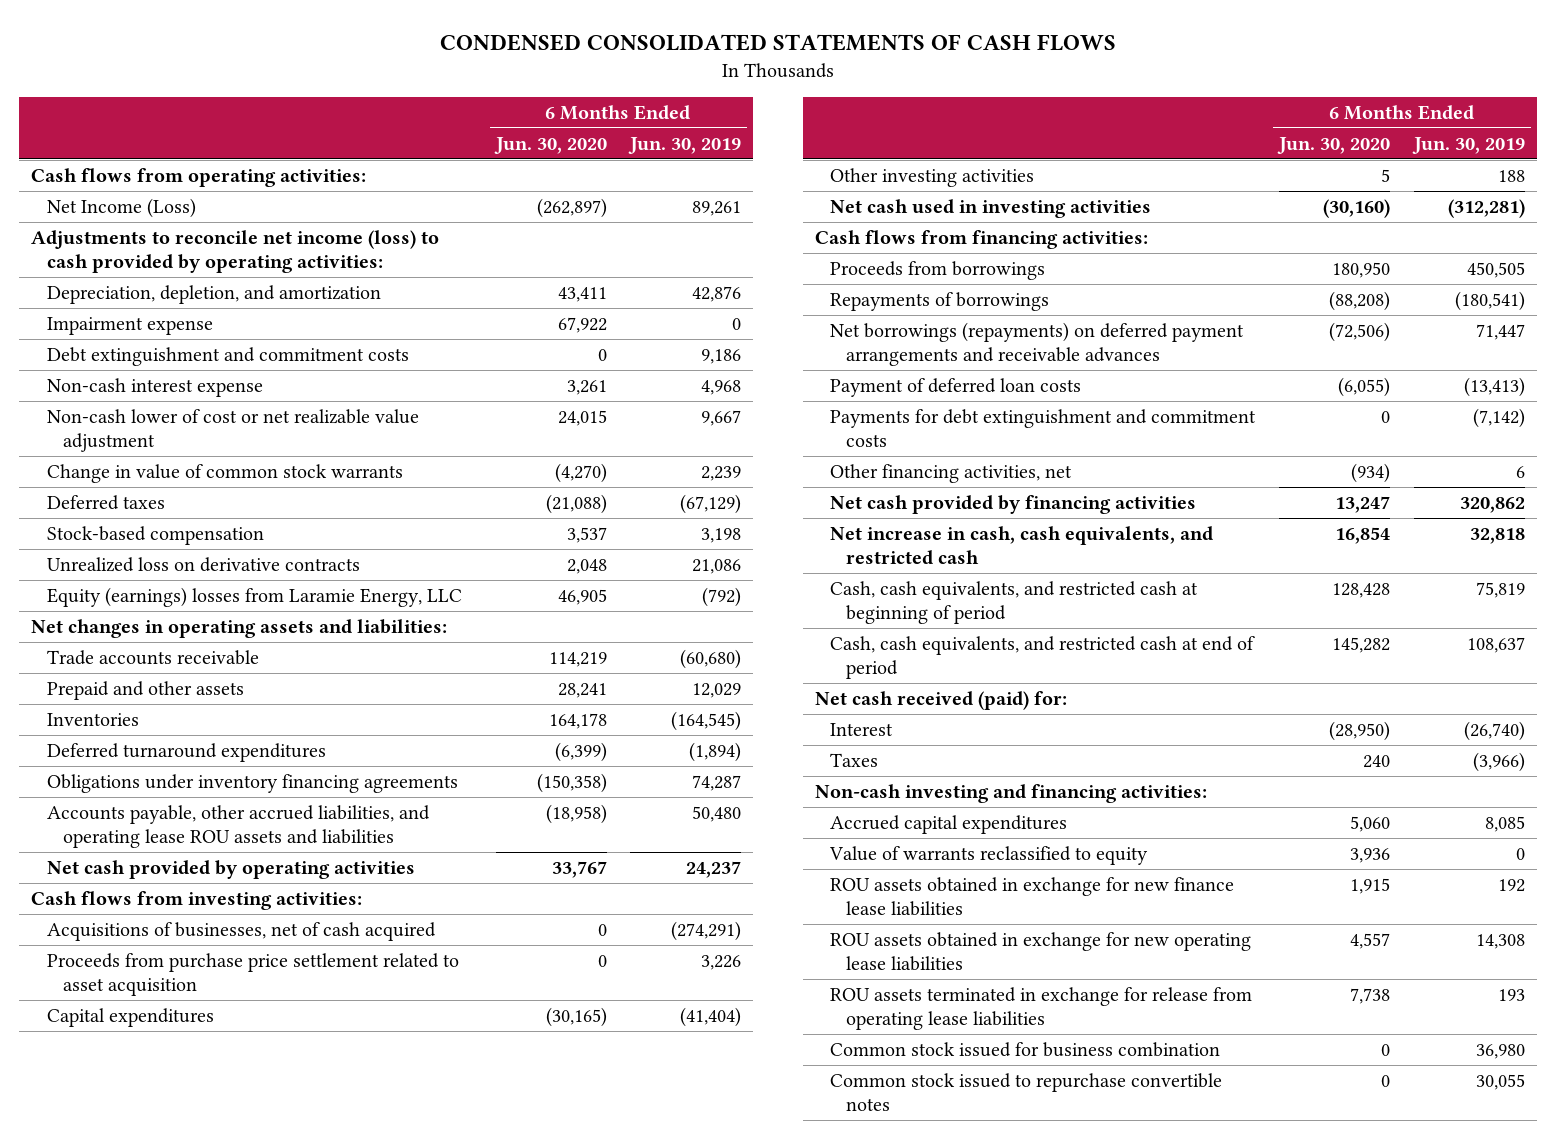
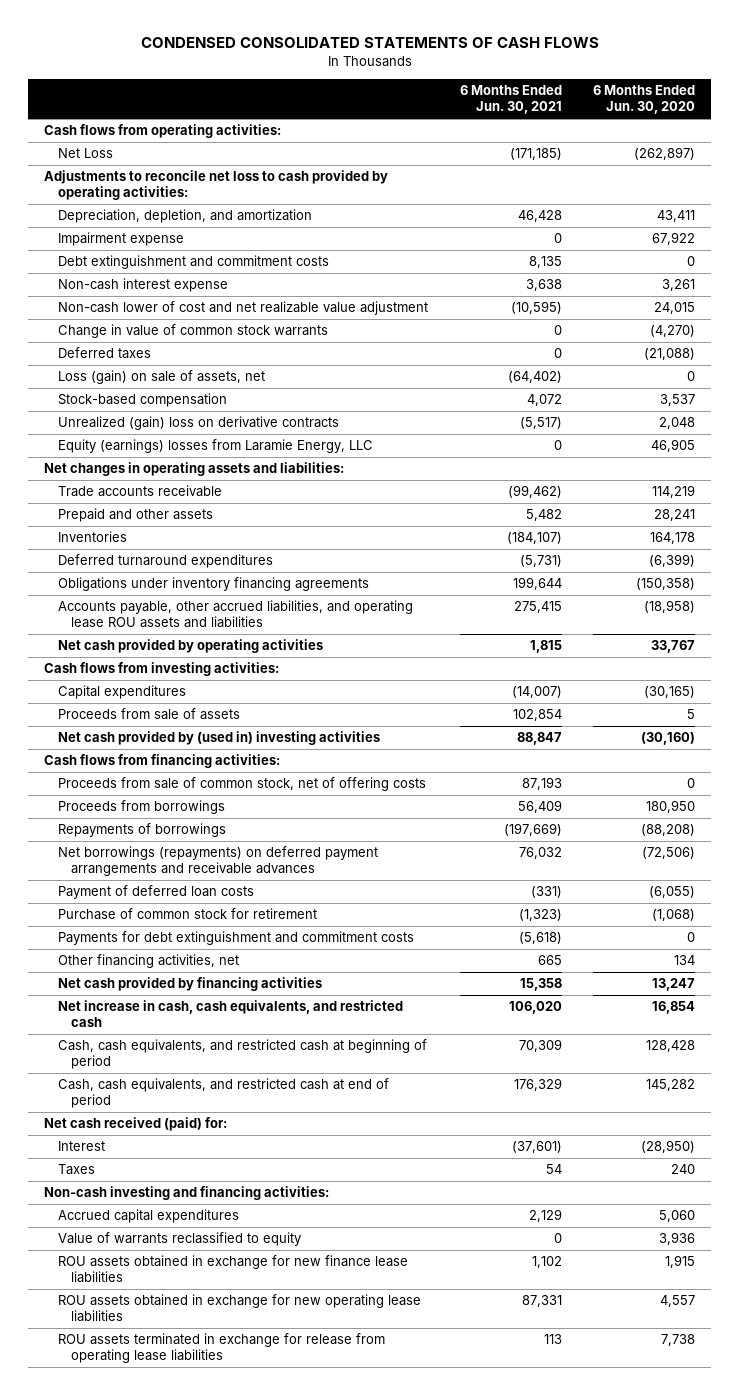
- | 6 Months Ended Jun. 30, 2020 | 6 Months Ended Jun. 30, 2019
+ | 6 Months Ended Jun. 30, 2021 | 6 Months Ended Jun. 30, 2020
- Net Income (Loss) | (262,897) | 89,261
- Adjustments to reconcile net income (loss) to cash provided by operating activities:
+ Net Loss | (171,185) | (262,897)
+ Adjustments to reconcile net loss to cash provided by operating activities:
- Non-cash lower of cost or net realizable value adjustment | 24,015 | 9,667
+ Non-cash lower of cost and net realizable value adjustment | (10,595) | 24,015
+ Loss (gain) on sale of assets, net | (64,402) | 0
- Unrealized loss on derivative contracts | 2,048 | 21,086
+ Unrealized (gain) loss on derivative contracts | (5,517) | 2,048
- Acquisitions of businesses, net of cash acquired | 0 | (274,291)
- Proceeds from purchase price settlement related to asset acquisition | 0 | 3,226
- Other investing activities | 5 | 188
- Net cash used in investing activities | (30,160) | (312,281)
+ Proceeds from sale of assets | 102,854 | 5
+ Net cash provided by (used in) investing activities | 88,847 | (30,160)
+ Proceeds from sale of common stock, net of offering costs | 87,193 | 0
+ Purchase of common stock for retirement | (1,323) | (1,068)
- Other financing activities, net | (934) | 6
+ Other financing activities, net | 665 | 134
- Common stock issued for business combination | 0 | 36,980
- Common stock issued to repurchase convertible notes | 0 | 30,055

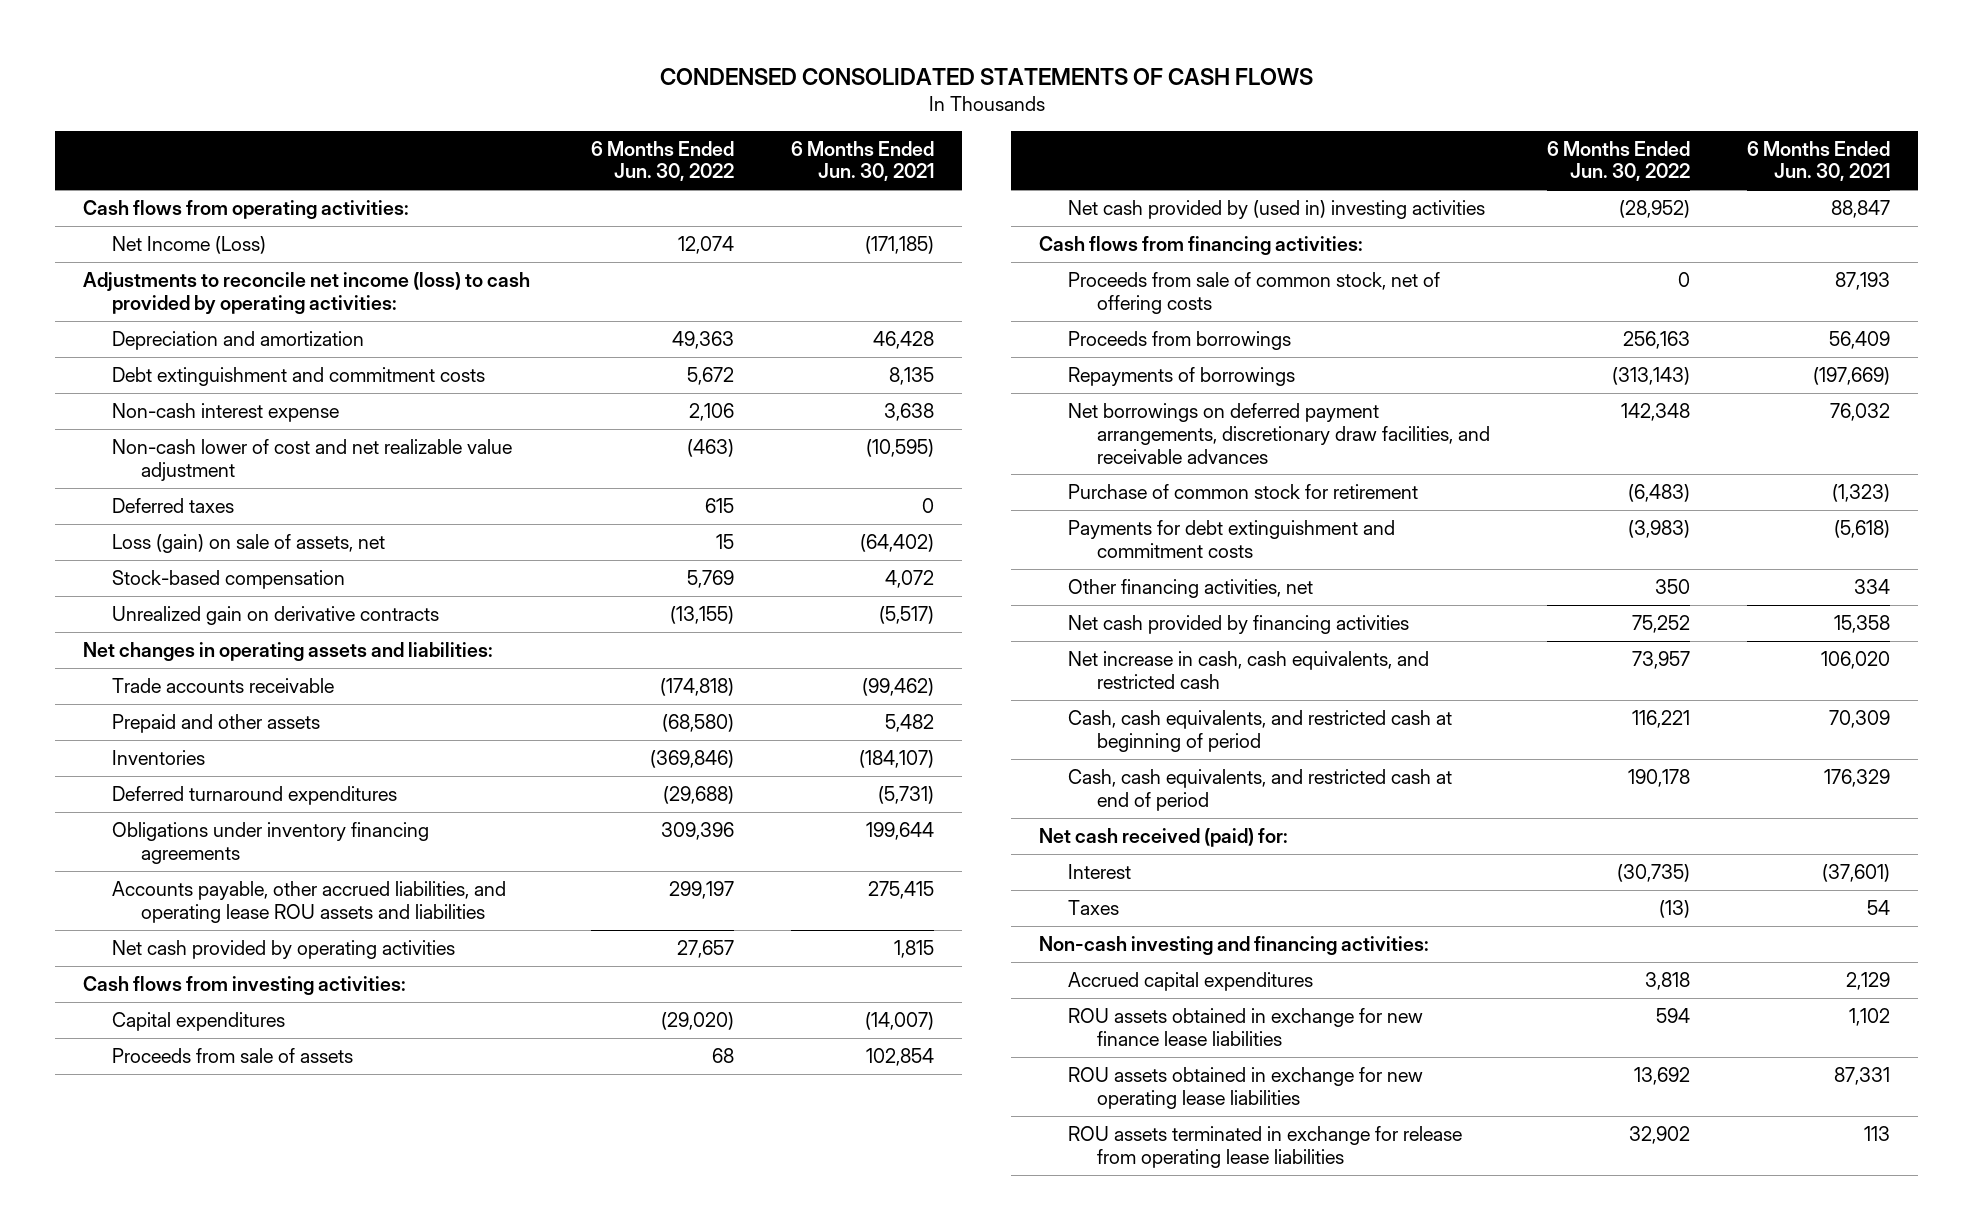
- | 6 Months Ended Jun. 30, 2021 | 6 Months Ended Jun. 30, 2020
+ | 6 Months Ended Jun. 30, 2022 | 6 Months Ended Jun. 30, 2021
- Net Loss | (171,185) | (262,897)
- Adjustments to reconcile net loss to cash provided by operating activities:
- Depreciation, depletion, and amortization | 46,428 | 43,411
- Impairment expense | 0 | 67,922
+ Net Income (Loss) | 12,074 | (171,185)
+ Adjustments to reconcile net income (loss) to cash provided by operating activities:
+ Depreciation and amortization | 49,363 | 46,428
- Change in value of common stock warrants | 0 | (4,270)
- Unrealized (gain) loss on derivative contracts | (5,517) | 2,048
- Equity (earnings) losses from Laramie Energy, LLC | 0 | 46,905
+ Unrealized gain on derivative contracts | (13,155) | (5,517)
- Net borrowings (repayments) on deferred payment arrangements and receivable advances | 76,032 | (72,506)
- Payment of deferred loan costs | (331) | (6,055)
+ Net borrowings on deferred payment arrangements, discretionary draw facilities, and receivable advances | 142,348 | 76,032
- Other financing activities, net | 665 | 134
+ Other financing activities, net | 350 | 334
- Value of warrants reclassified to equity | 0 | 3,936

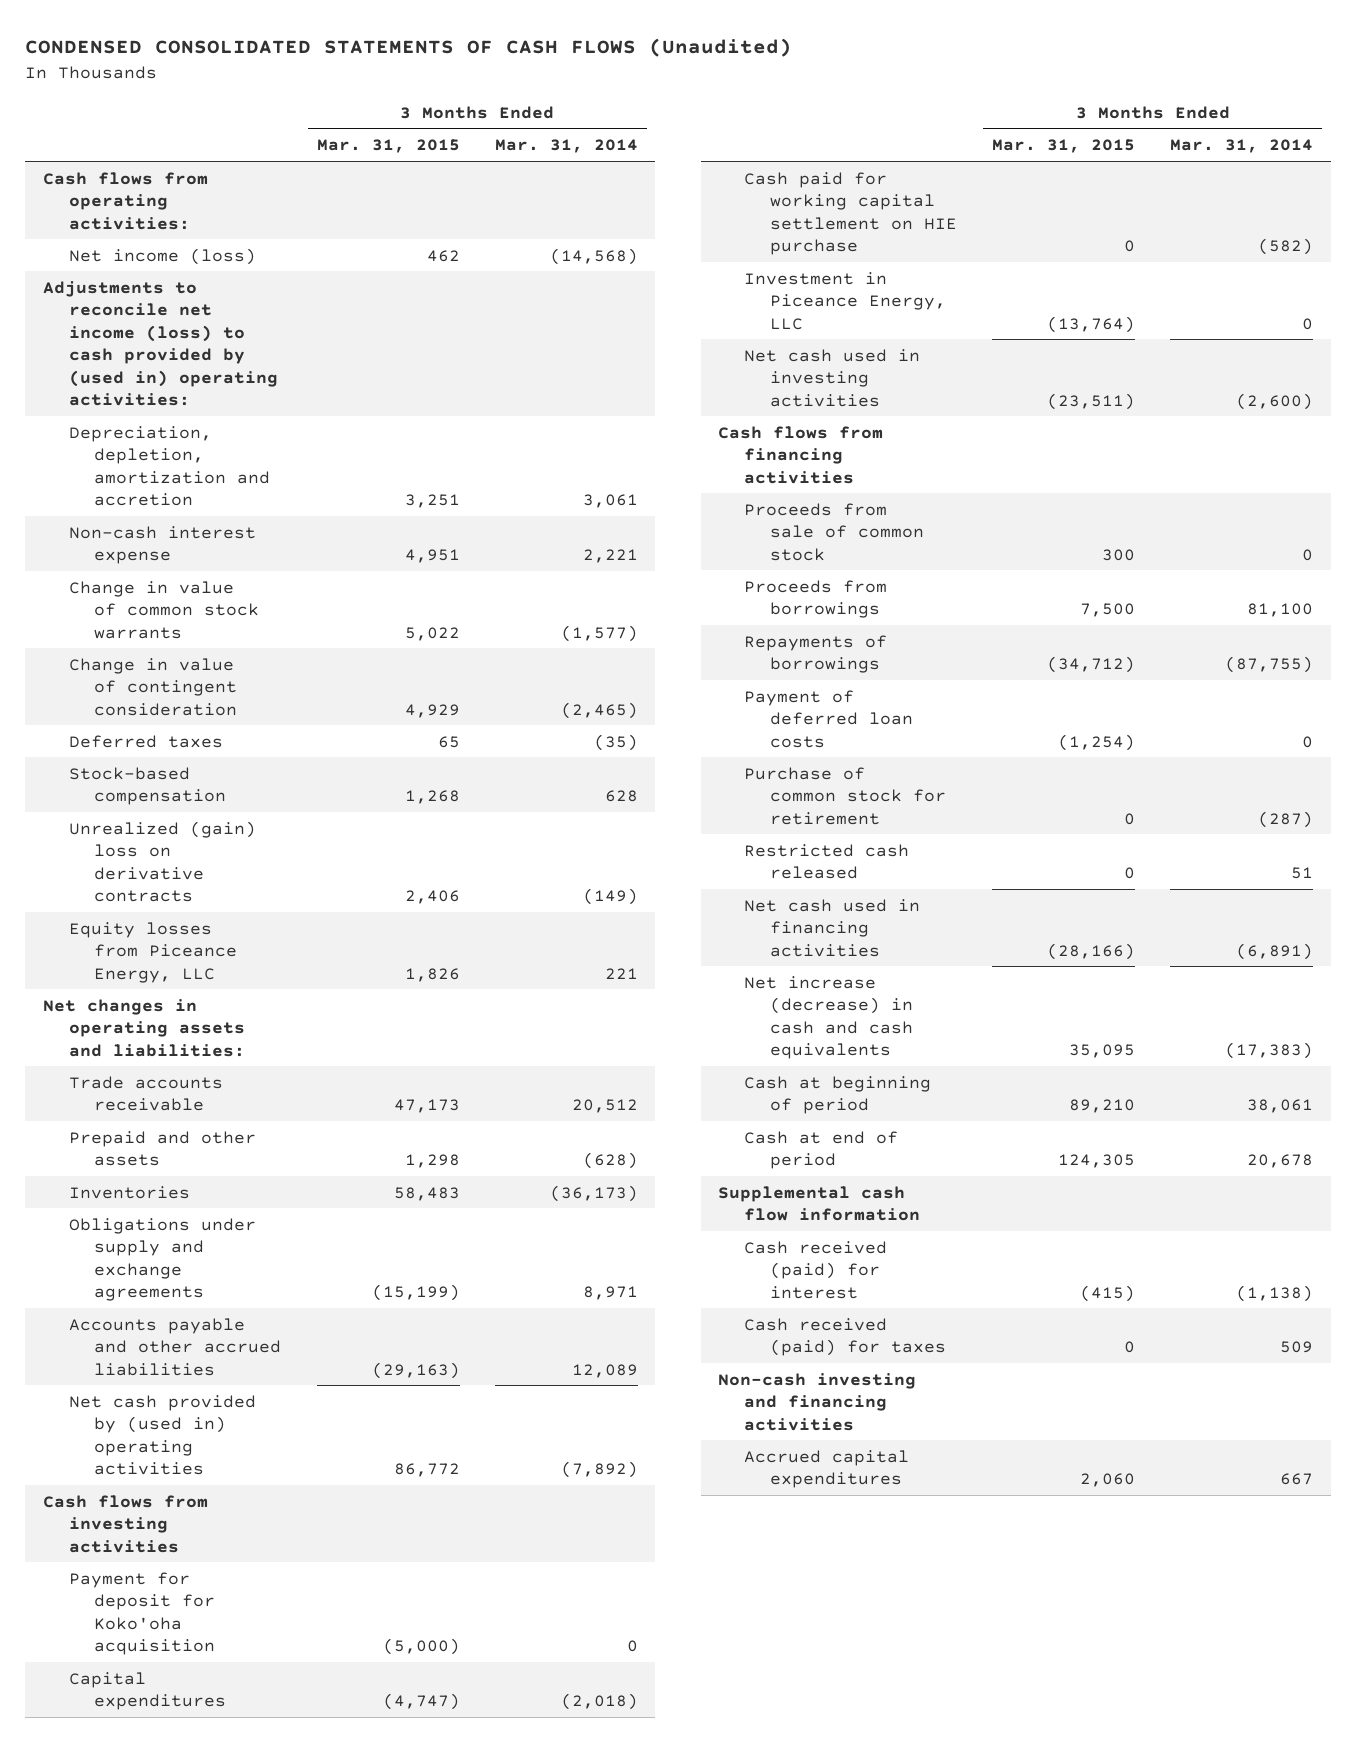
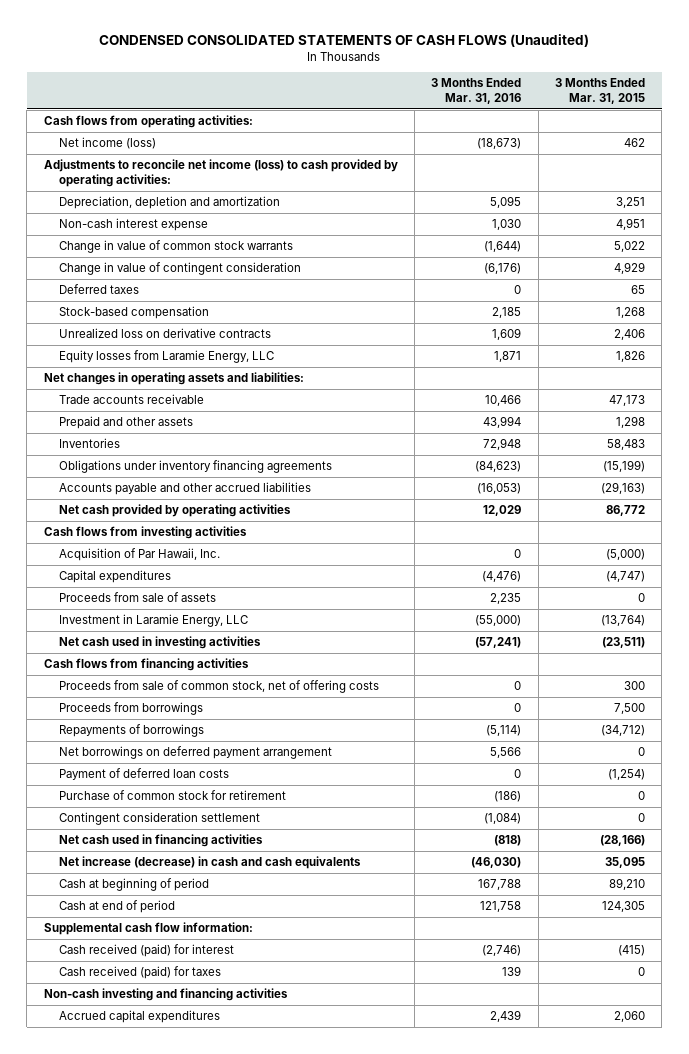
- | 3 Months Ended Mar. 31, 2015 | 3 Months Ended Mar. 31, 2014
+ | 3 Months Ended Mar. 31, 2016 | 3 Months Ended Mar. 31, 2015
- Adjustments to reconcile net income (loss) to cash provided by (used in) operating activities:
- Depreciation, depletion, amortization and accretion | 3,251 | 3,061
+ Adjustments to reconcile net income (loss) to cash provided by operating activities:
+ Depreciation, depletion and amortization | 5,095 | 3,251
- Unrealized (gain) loss on derivative contracts | 2,406 | (149)
- Equity losses from Piceance Energy, LLC | 1,826 | 221
+ Unrealized loss on derivative contracts | 1,609 | 2,406
+ Equity losses from Laramie Energy, LLC | 1,871 | 1,826
- Obligations under supply and exchange agreements | (15,199) | 8,971
+ Obligations under inventory financing agreements | (84,623) | (15,199)
- Net cash provided by (used in) operating activities | 86,772 | (7,892)
+ Net cash provided by operating activities | 12,029 | 86,772
- Payment for deposit for Koko'oha acquisition | (5,000) | 0
+ Acquisition of Par Hawaii, Inc. | 0 | (5,000)
- Cash paid for working capital settlement on HIE purchase | 0 | (582)
- Investment in Piceance Energy, LLC | (13,764) | 0
+ Proceeds from sale of assets | 2,235 | 0
+ Investment in Laramie Energy, LLC | (55,000) | (13,764)
- Proceeds from sale of common stock | 300 | 0
+ Proceeds from sale of common stock, net of offering costs | 0 | 300
+ Net borrowings on deferred payment arrangement | 5,566 | 0
- Restricted cash released | 0 | 51
+ Contingent consideration settlement | (1,084) | 0
- Supplemental cash flow information
+ Supplemental cash flow information:

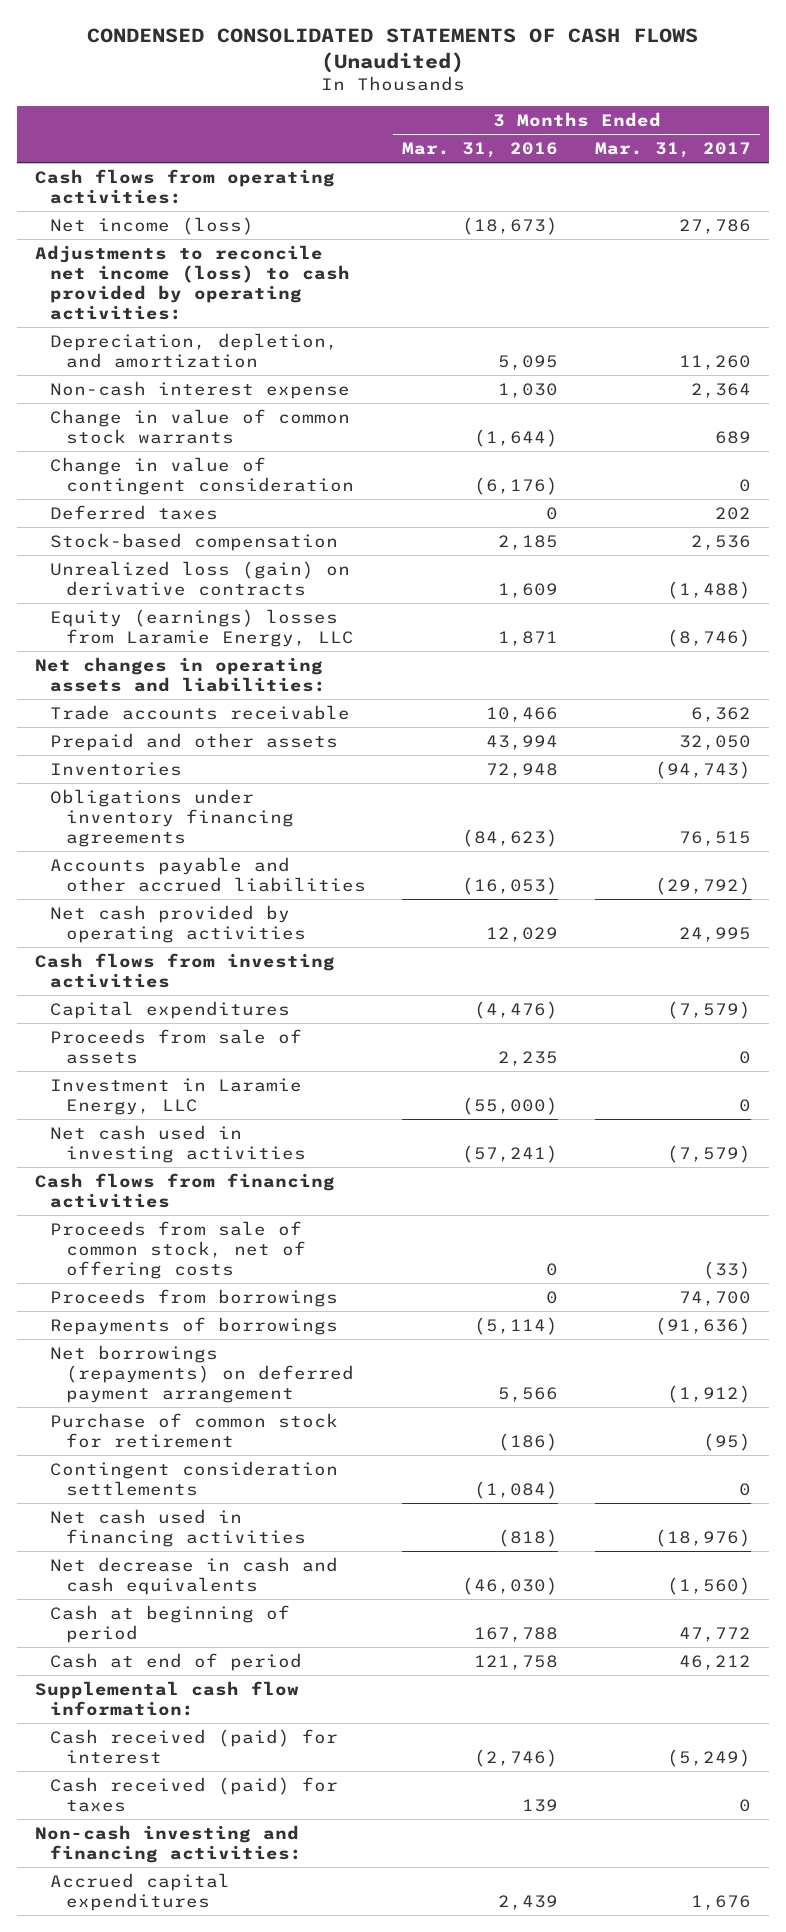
- | 3 Months Ended Mar. 31, 2016 | 3 Months Ended Mar. 31, 2015
+ | 3 Months Ended Mar. 31, 2016 | 3 Months Ended Mar. 31, 2017
- Depreciation, depletion and amortization | 5,095 | 3,251
+ Depreciation, depletion, and amortization | 5,095 | 11,260
- Unrealized loss on derivative contracts | 1,609 | 2,406
- Equity losses from Laramie Energy, LLC | 1,871 | 1,826
+ Unrealized loss (gain) on derivative contracts | 1,609 | (1,488)
+ Equity (earnings) losses from Laramie Energy, LLC | 1,871 | (8,746)
- Acquisition of Par Hawaii, Inc. | 0 | (5,000)
- Net borrowings on deferred payment arrangement | 5,566 | 0
- Payment of deferred loan costs | 0 | (1,254)
+ Net borrowings (repayments) on deferred payment arrangement | 5,566 | (1,912)
- Contingent consideration settlement | (1,084) | 0
+ Contingent consideration settlements | (1,084) | 0
- Net increase (decrease) in cash and cash equivalents | (46,030) | 35,095
+ Net decrease in cash and cash equivalents | (46,030) | (1,560)
- Non-cash investing and financing activities
+ Non-cash investing and financing activities:

